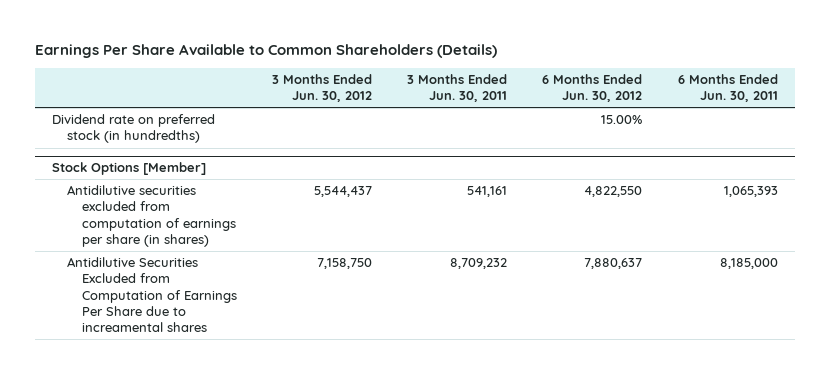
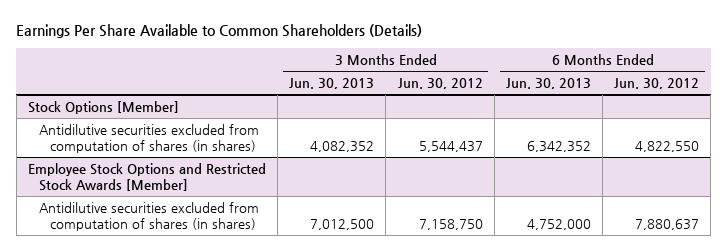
- | 3 Months Ended Jun. 30, 2012 | 3 Months Ended Jun. 30, 2011 | 6 Months Ended Jun. 30, 2012 | 6 Months Ended Jun. 30, 2011
+ | 3 Months Ended Jun. 30, 2013 | 3 Months Ended Jun. 30, 2012 | 6 Months Ended Jun. 30, 2013 | 6 Months Ended Jun. 30, 2012
- Dividend rate on preferred stock (in hundredths) | | | 15.00% |
@ Stock Options [Member]
- Antidilutive securities excluded from computation of earnings per share (in shares) | 5,544,437 | 541,161 | 4,822,550 | 1,065,393
- Antidilutive Securities Excluded from Computation of Earnings Per Share due to increamental shares | 7,158,750 | 8,709,232 | 7,880,637 | 8,185,000
+ Antidilutive securities excluded from computation of shares (in shares) | 4,082,352 | 5,544,437 | 6,342,352 | 4,822,550
+ Employee Stock Options and Restricted Stock Awards [Member]
+ Antidilutive securities excluded from computation of shares (in shares) | 7,012,500 | 7,158,750 | 4,752,000 | 7,880,637

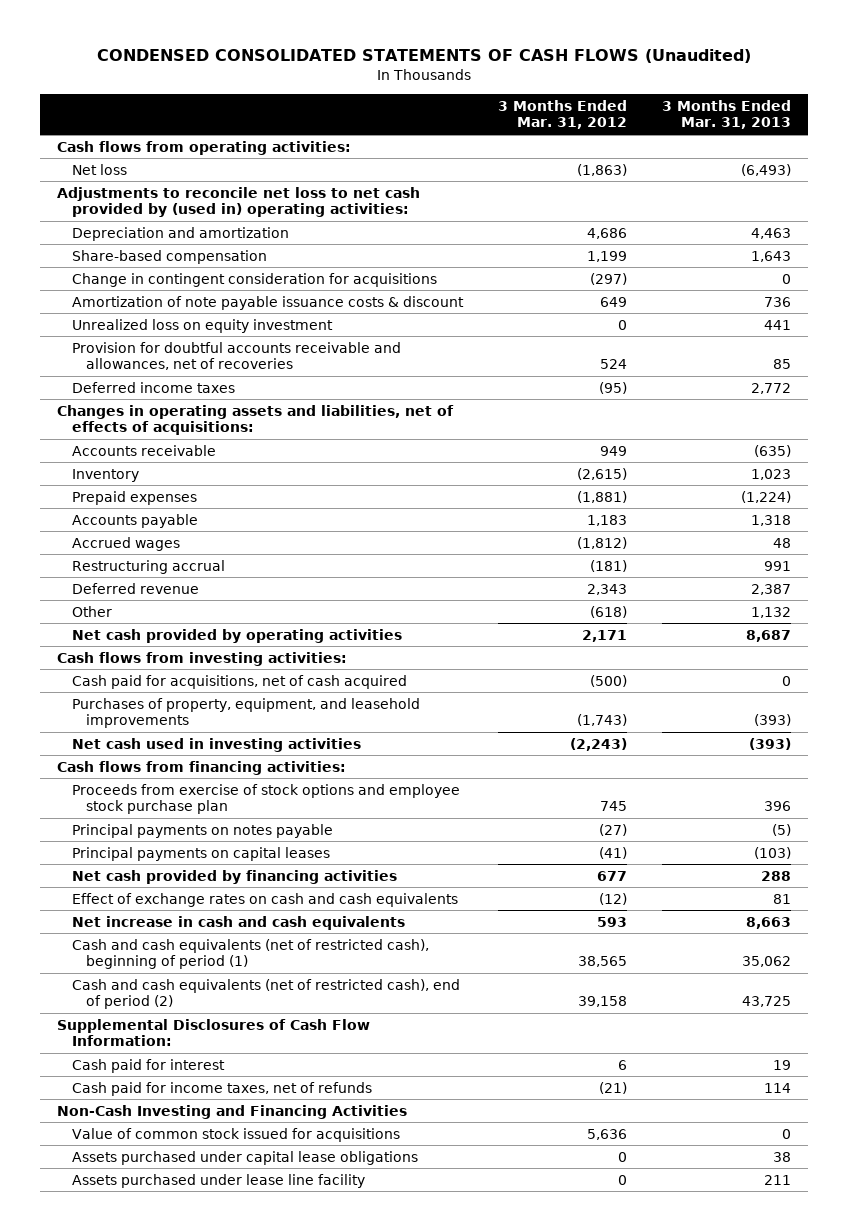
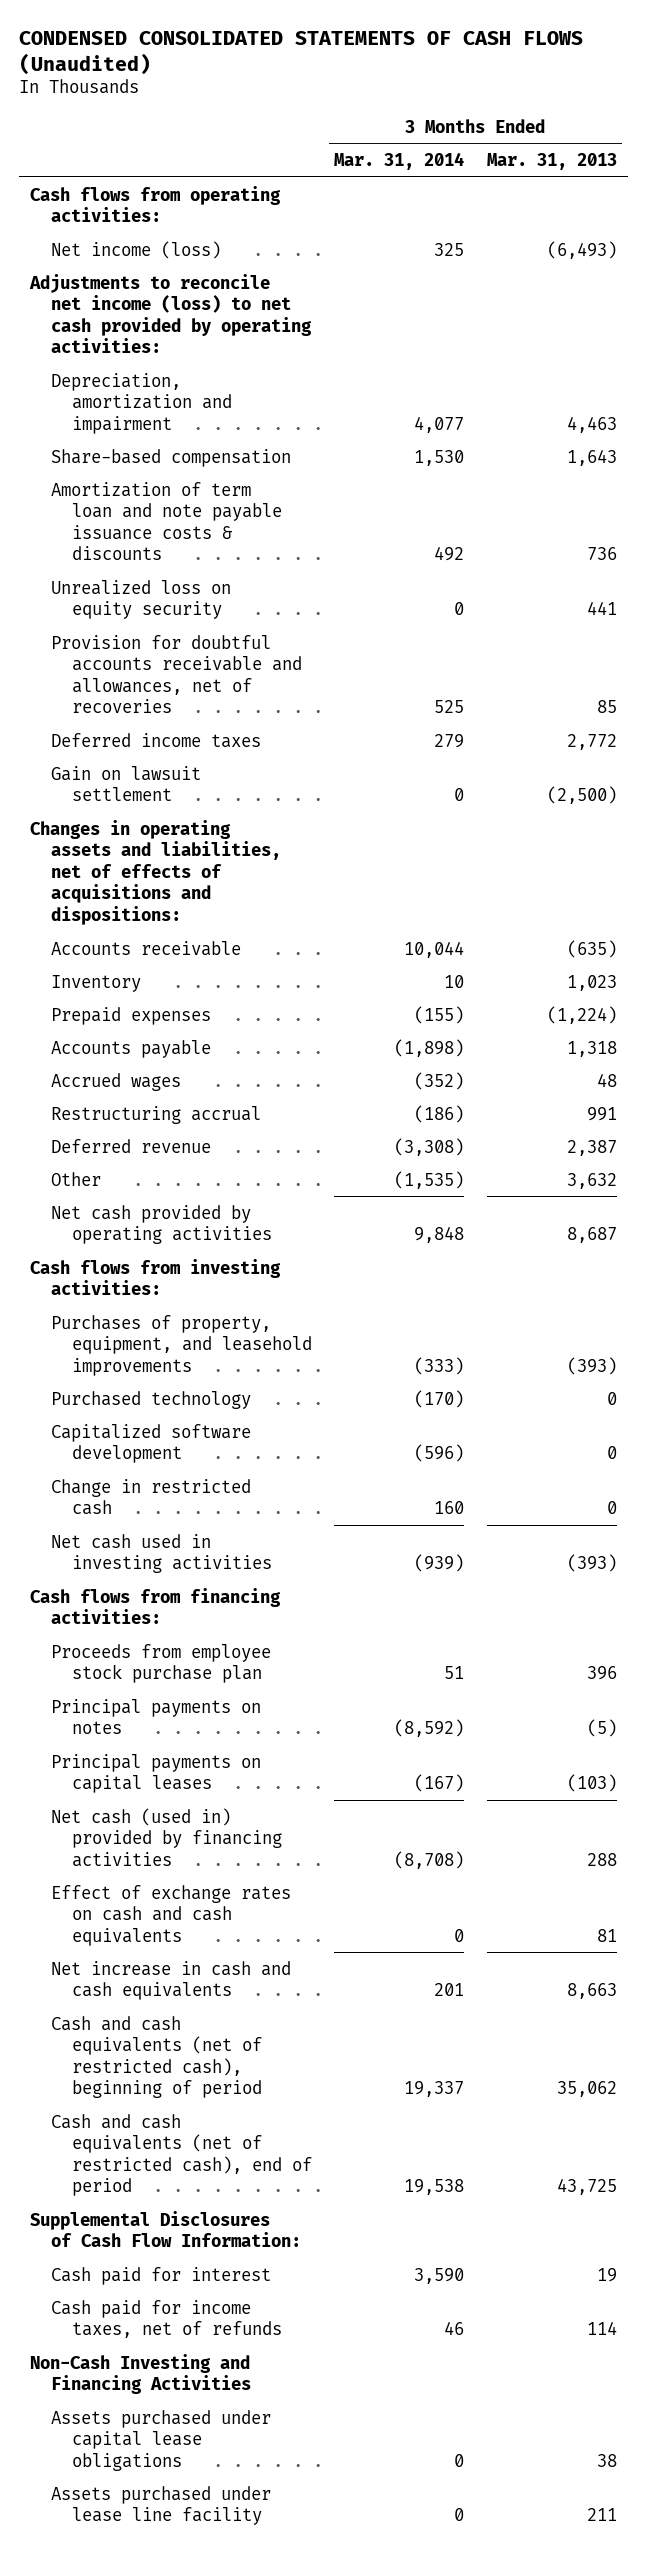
- | 3 Months Ended Mar. 31, 2012 | 3 Months Ended Mar. 31, 2013
+ | 3 Months Ended Mar. 31, 2014 | 3 Months Ended Mar. 31, 2013
- Net loss | (1,863) | (6,493)
- Adjustments to reconcile net loss to net cash provided by (used in) operating activities:
- Depreciation and amortization | 4,686 | 4,463
+ Net income (loss) | 325 | (6,493)
+ Adjustments to reconcile net income (loss) to net cash provided by operating activities:
+ Depreciation, amortization and impairment | 4,077 | 4,463
- Change in contingent consideration for acquisitions | (297) | 0
- Amortization of note payable issuance costs & discount | 649 | 736
- Unrealized loss on equity investment | 0 | 441
+ Amortization of term loan and note payable issuance costs & discounts | 492 | 736
+ Unrealized loss on equity security | 0 | 441
- Changes in operating assets and liabilities, net of effects of acquisitions:
+ Gain on lawsuit settlement | 0 | (2,500)
+ Changes in operating assets and liabilities, net of effects of acquisitions and dispositions:
- Other | (618) | 1,132
+ Other | (1,535) | 3,632
- Cash paid for acquisitions, net of cash acquired | (500) | 0
+ Purchased technology | (170) | 0
+ Capitalized software development | (596) | 0
+ Change in restricted cash | 160 | 0
- Proceeds from exercise of stock options and employee stock purchase plan | 745 | 396
- Principal payments on notes payable | (27) | (5)
+ Proceeds from employee stock purchase plan | 51 | 396
+ Principal payments on notes | (8,592) | (5)
- Net cash provided by financing activities | 677 | 288
+ Net cash (used in) provided by financing activities | (8,708) | 288
- Cash and cash equivalents (net of restricted cash), beginning of period (1) | 38,565 | 35,062
- Cash and cash equivalents (net of restricted cash), end of period (2) | 39,158 | 43,725
+ Cash and cash equivalents (net of restricted cash), beginning of period | 19,337 | 35,062
+ Cash and cash equivalents (net of restricted cash), end of period | 19,538 | 43,725
- Value of common stock issued for acquisitions | 5,636 | 0

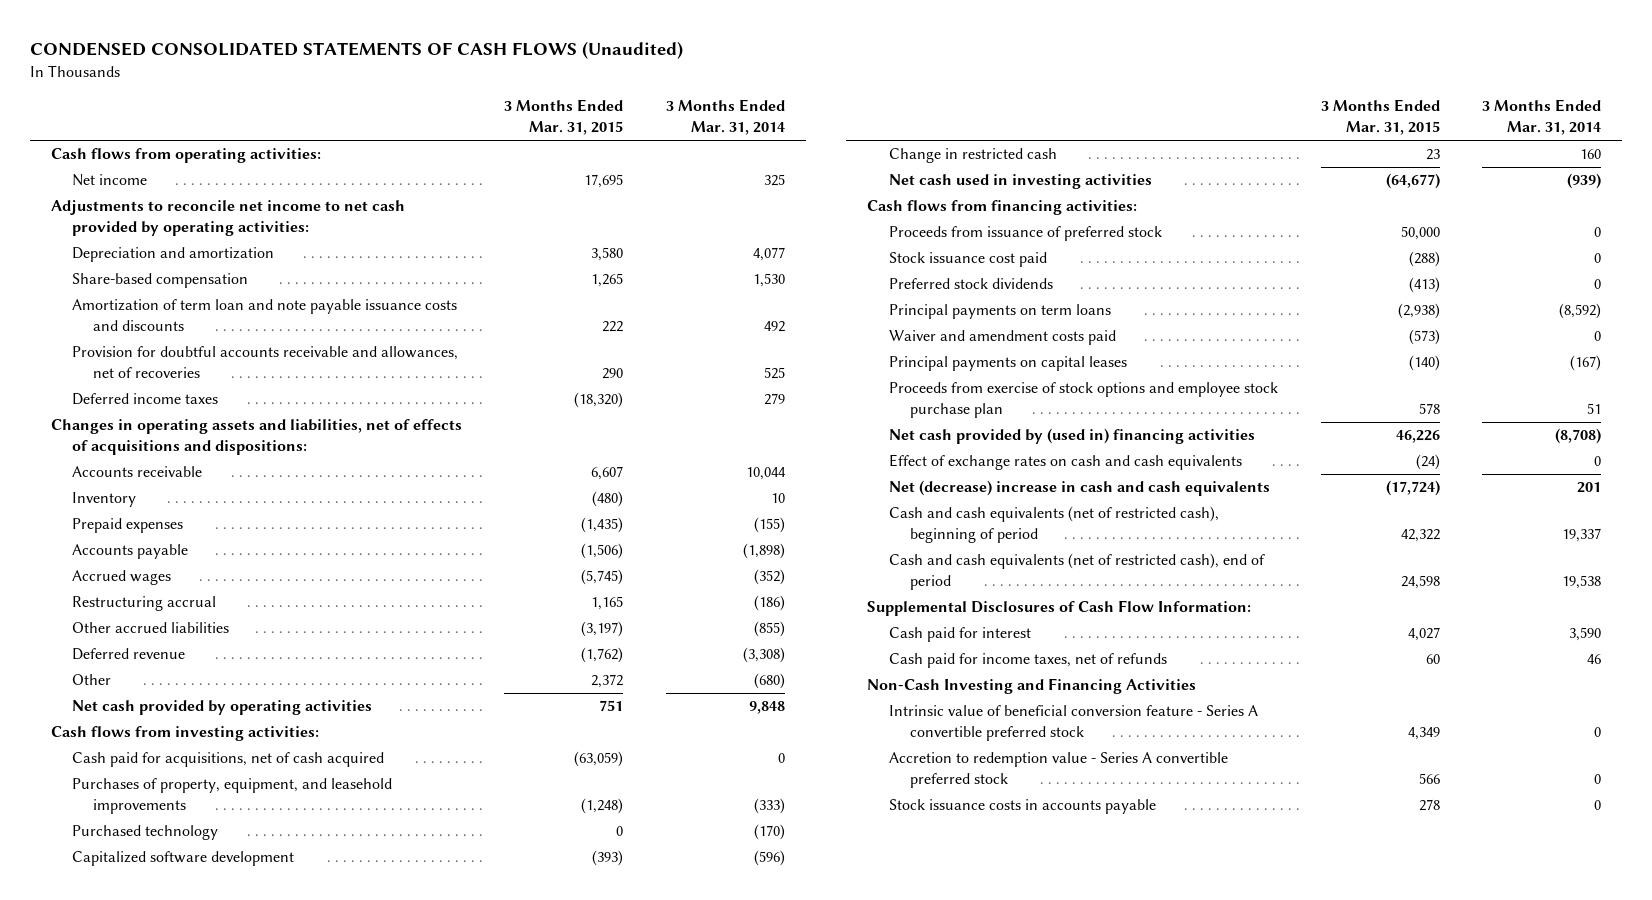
- | 3 Months Ended Mar. 31, 2014 | 3 Months Ended Mar. 31, 2013
+ | 3 Months Ended Mar. 31, 2015 | 3 Months Ended Mar. 31, 2014
- Net income (loss) | 325 | (6,493)
- Adjustments to reconcile net income (loss) to net cash provided by operating activities:
- Depreciation, amortization and impairment | 4,077 | 4,463
+ Net income | 17,695 | 325
+ Adjustments to reconcile net income to net cash provided by operating activities:
+ Depreciation and amortization | 3,580 | 4,077
- Amortization of term loan and note payable issuance costs & discounts | 492 | 736
- Unrealized loss on equity security | 0 | 441
+ Amortization of term loan and note payable issuance costs and discounts | 222 | 492
- Gain on lawsuit settlement | 0 | (2,500)
+ Other accrued liabilities | (3,197) | (855)
- Other | (1,535) | 3,632
+ Other | 2,372 | (680)
+ Cash paid for acquisitions, net of cash acquired | (63,059) | 0
- Proceeds from employee stock purchase plan | 51 | 396
- Principal payments on notes | (8,592) | (5)
+ Proceeds from issuance of preferred stock | 50,000 | 0
+ Stock issuance cost paid | (288) | 0
+ Preferred stock dividends | (413) | 0
+ Principal payments on term loans | (2,938) | (8,592)
+ Waiver and amendment costs paid | (573) | 0
- Net cash (used in) provided by financing activities | (8,708) | 288
+ Proceeds from exercise of stock options and employee stock purchase plan | 578 | 51
+ Net cash provided by (used in) financing activities | 46,226 | (8,708)
- Net increase in cash and cash equivalents | 201 | 8,663
+ Net (decrease) increase in cash and cash equivalents | (17,724) | 201
- Assets purchased under capital lease obligations | 0 | 38
- Assets purchased under lease line facility | 0 | 211
+ Intrinsic value of beneficial conversion feature - Series A convertible preferred stock | 4,349 | 0
+ Accretion to redemption value - Series A convertible preferred stock | 566 | 0
+ Stock issuance costs in accounts payable | 278 | 0

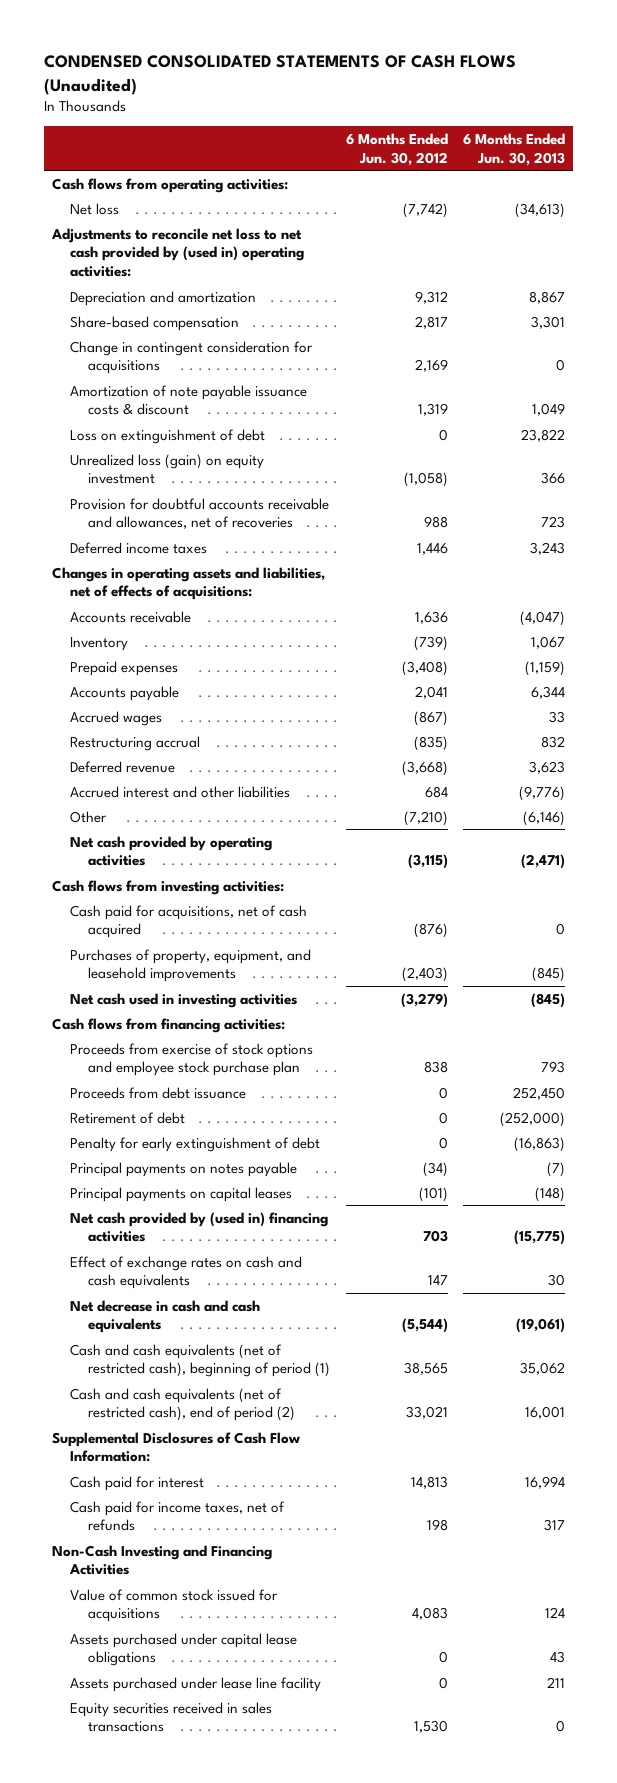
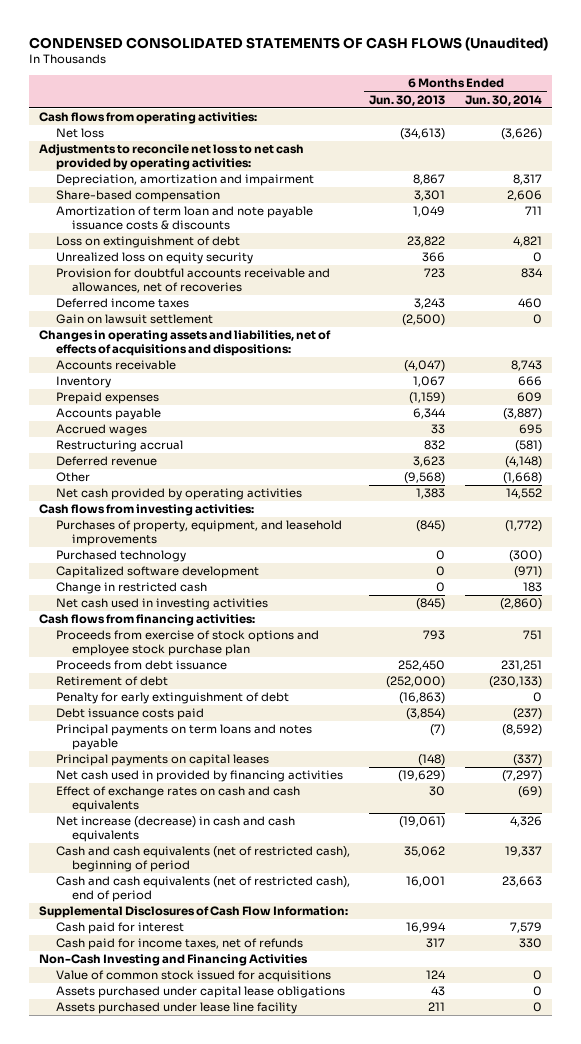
- | 6 Months Ended Jun. 30, 2012 | 6 Months Ended Jun. 30, 2013
+ | 6 Months Ended Jun. 30, 2013 | 6 Months Ended Jun. 30, 2014
- Adjustments to reconcile net loss to net cash provided by (used in) operating activities:
- Depreciation and amortization | 9,312 | 8,867
+ Adjustments to reconcile net loss to net cash provided by operating activities:
+ Depreciation, amortization and impairment | 8,867 | 8,317
- Change in contingent consideration for acquisitions | 2,169 | 0
- Amortization of note payable issuance costs & discount | 1,319 | 1,049
+ Amortization of term loan and note payable issuance costs & discounts | 1,049 | 711
- Unrealized loss (gain) on equity investment | (1,058) | 366
+ Unrealized loss on equity security | 366 | 0
- Changes in operating assets and liabilities, net of effects of acquisitions:
+ Gain on lawsuit settlement | (2,500) | 0
+ Changes in operating assets and liabilities, net of effects of acquisitions and dispositions:
- Accrued interest and other liabilities | 684 | (9,776)
- Other | (7,210) | (6,146)
- Net cash provided by operating activities | (3,115) | (2,471)
+ Other | (9,568) | (1,668)
+ Net cash provided by operating activities | 1,383 | 14,552
- Cash paid for acquisitions, net of cash acquired | (876) | 0
+ Purchased technology | 0 | (300)
+ Capitalized software development | 0 | (971)
+ Change in restricted cash | 0 | 183
- Principal payments on notes payable | (34) | (7)
+ Debt issuance costs paid | (3,854) | (237)
+ Principal payments on term loans and notes payable | (7) | (8,592)
- Net cash provided by (used in) financing activities | 703 | (15,775)
+ Net cash used in provided by financing activities | (19,629) | (7,297)
- Net decrease in cash and cash equivalents | (5,544) | (19,061)
- Cash and cash equivalents (net of restricted cash), beginning of period (1) | 38,565 | 35,062
- Cash and cash equivalents (net of restricted cash), end of period (2) | 33,021 | 16,001
+ Net increase (decrease) in cash and cash equivalents | (19,061) | 4,326
+ Cash and cash equivalents (net of restricted cash), beginning of period | 35,062 | 19,337
+ Cash and cash equivalents (net of restricted cash), end of period | 16,001 | 23,663
- Equity securities received in sales transactions | 1,530 | 0

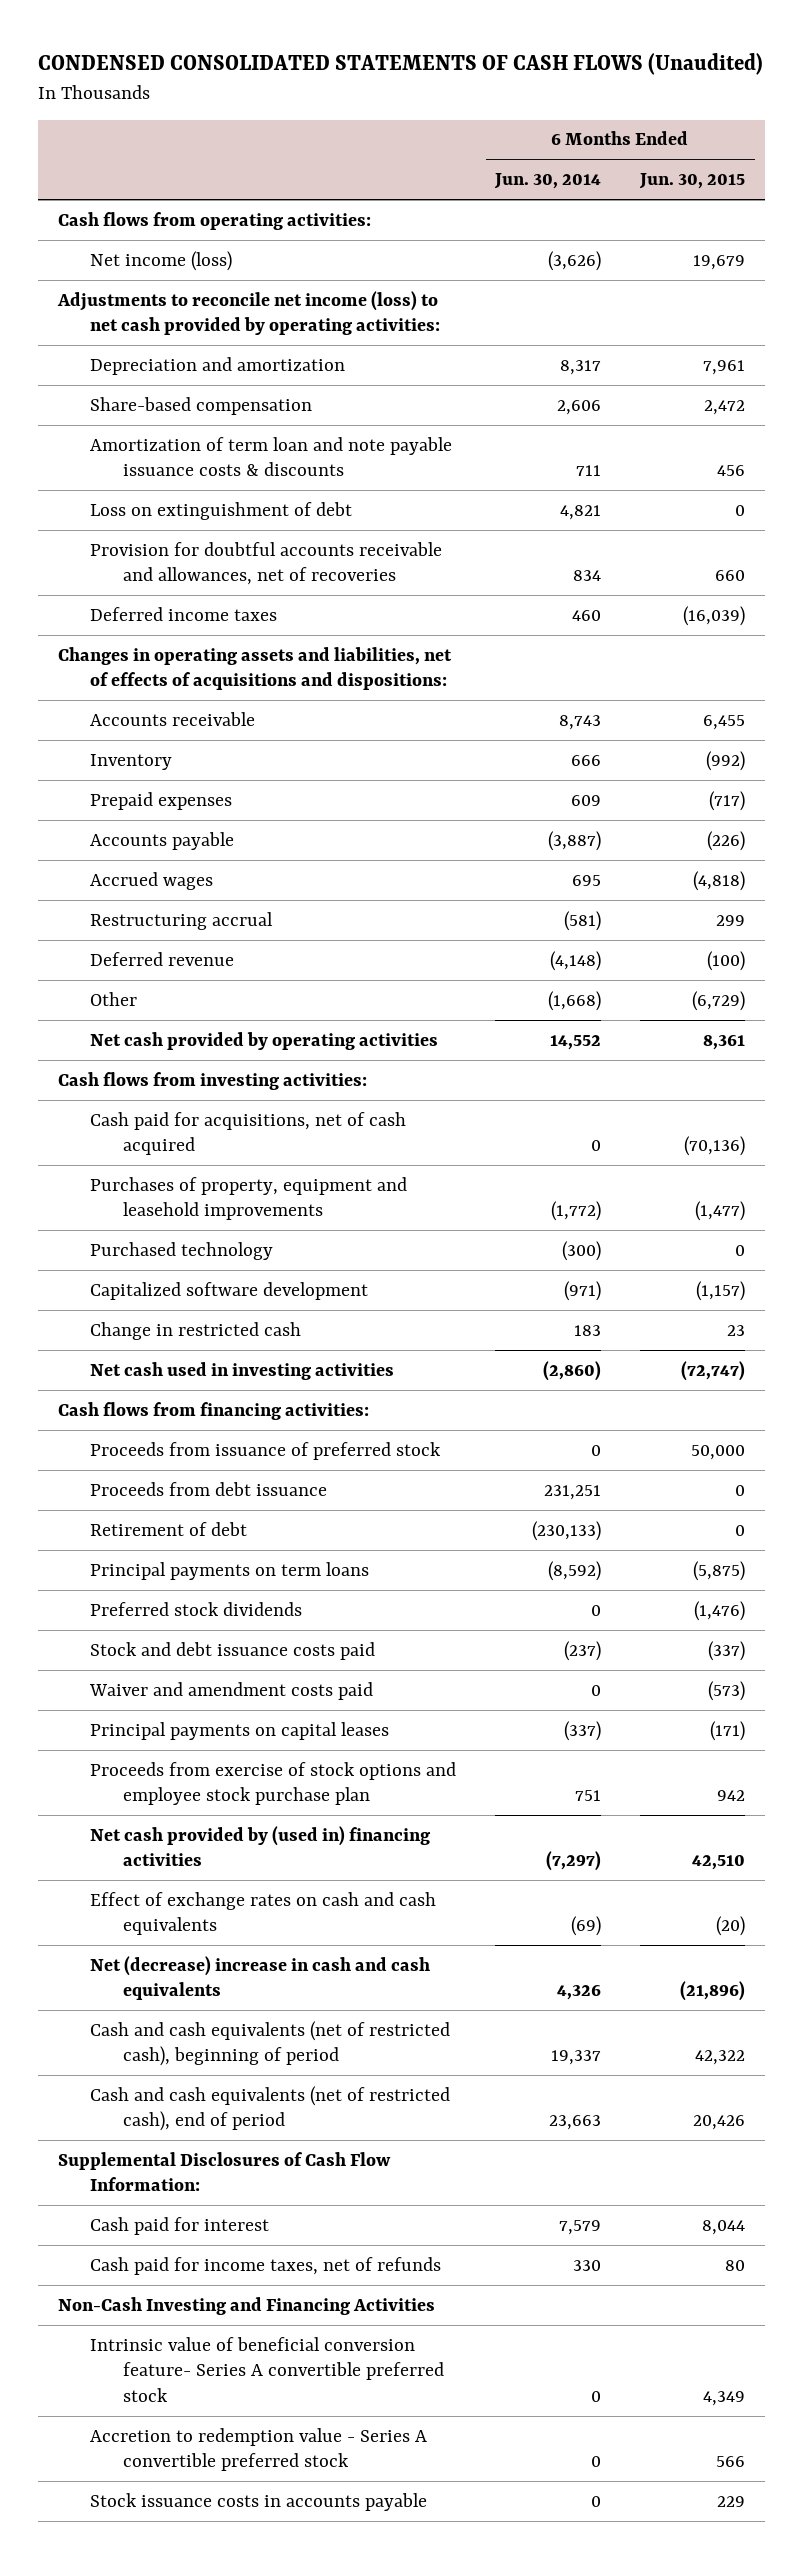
- | 6 Months Ended Jun. 30, 2013 | 6 Months Ended Jun. 30, 2014
+ | 6 Months Ended Jun. 30, 2014 | 6 Months Ended Jun. 30, 2015
- Net loss | (34,613) | (3,626)
- Adjustments to reconcile net loss to net cash provided by operating activities:
- Depreciation, amortization and impairment | 8,867 | 8,317
+ Net income (loss) | (3,626) | 19,679
+ Adjustments to reconcile net income (loss) to net cash provided by operating activities:
+ Depreciation and amortization | 8,317 | 7,961
- Unrealized loss on equity security | 366 | 0
- Gain on lawsuit settlement | (2,500) | 0
- Purchases of property, equipment, and leasehold improvements | (845) | (1,772)
+ Cash paid for acquisitions, net of cash acquired | 0 | (70,136)
+ Purchases of property, equipment and leasehold improvements | (1,772) | (1,477)
+ Proceeds from issuance of preferred stock | 0 | 50,000
- Penalty for early extinguishment of debt | (16,863) | 0
- Debt issuance costs paid | (3,854) | (237)
- Principal payments on term loans and notes payable | (7) | (8,592)
+ Principal payments on term loans | (8,592) | (5,875)
+ Preferred stock dividends | 0 | (1,476)
+ Stock and debt issuance costs paid | (237) | (337)
+ Waiver and amendment costs paid | 0 | (573)
- Net cash used in provided by financing activities | (19,629) | (7,297)
moved down: Proceeds from exercise of stock options and employee stock purchase plan | 751 | 942
+ Net cash provided by (used in) financing activities | (7,297) | 42,510
- Net increase (decrease) in cash and cash equivalents | (19,061) | 4,326
+ Net (decrease) increase in cash and cash equivalents | 4,326 | (21,896)
- Value of common stock issued for acquisitions | 124 | 0
- Assets purchased under capital lease obligations | 43 | 0
- Assets purchased under lease line facility | 211 | 0
+ Intrinsic value of beneficial conversion feature- Series A convertible preferred stock | 0 | 4,349
+ Accretion to redemption value - Series A convertible preferred stock | 0 | 566
+ Stock issuance costs in accounts payable | 0 | 229

